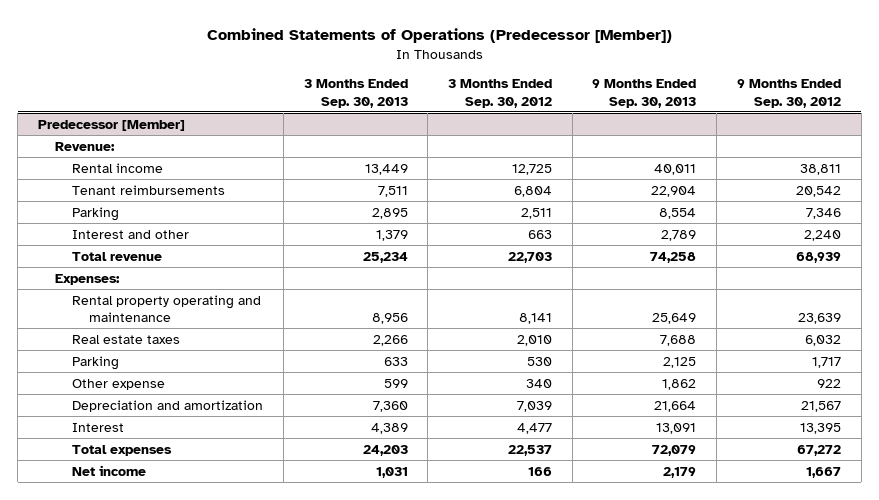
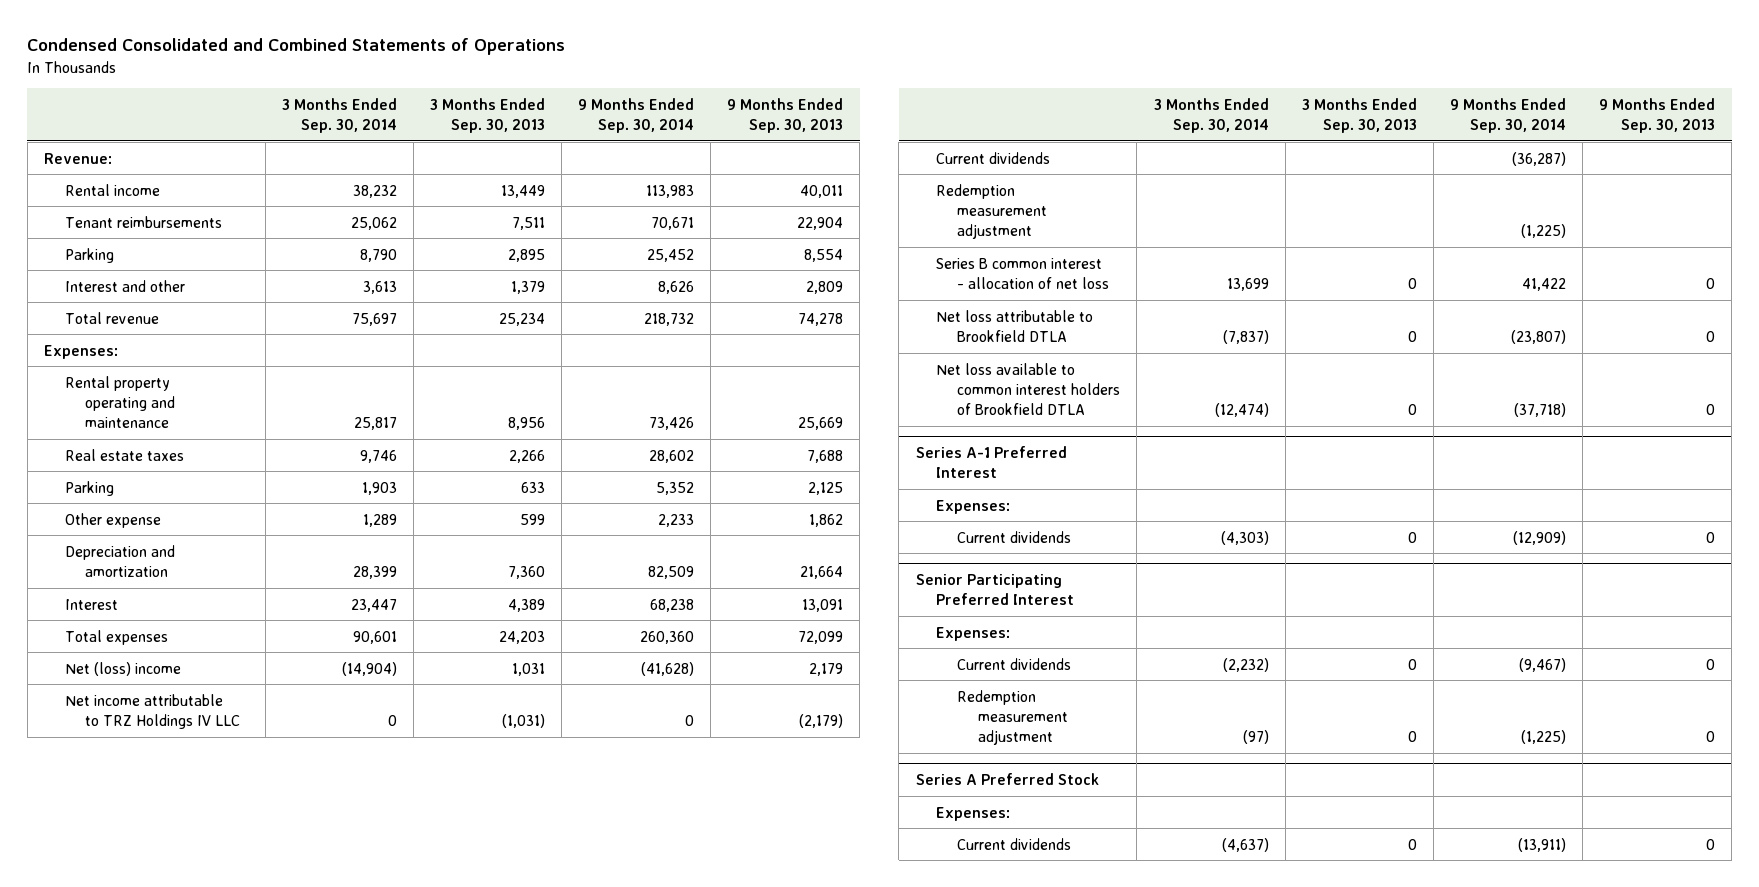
- Combined Statements of Operations (Predecessor [Member])
+ Condensed Consolidated and Combined Statements of Operations
- | 3 Months Ended Sep. 30, 2013 | 3 Months Ended Sep. 30, 2012 | 9 Months Ended Sep. 30, 2013 | 9 Months Ended Sep. 30, 2012
+ | 3 Months Ended Sep. 30, 2014 | 3 Months Ended Sep. 30, 2013 | 9 Months Ended Sep. 30, 2014 | 9 Months Ended Sep. 30, 2013
- Predecessor [Member]
- Interest and other | 1,379 | 663 | 2,789 | 2,240
- Total revenue | 25,234 | 22,703 | 74,258 | 68,939
+ Interest and other | 3,613 | 1,379 | 8,626 | 2,809
+ Total revenue | 75,697 | 25,234 | 218,732 | 74,278
- Rental property operating and maintenance | 8,956 | 8,141 | 25,649 | 23,639
+ Rental property operating and maintenance | 25,817 | 8,956 | 73,426 | 25,669
- Total expenses | 24,203 | 22,537 | 72,079 | 67,272
- Net income | 1,031 | 166 | 2,179 | 1,667
+ Total expenses | 90,601 | 24,203 | 260,360 | 72,099
+ Net (loss) income | (14,904) | 1,031 | (41,628) | 2,179
+ Net income attributable to TRZ Holdings IV LLC | 0 | (1,031) | 0 | (2,179)
+ Current dividends | | | (36,287) |
+ Redemption measurement adjustment | | | (1,225) |
+ Series B common interest - allocation of net loss | 13,699 | 0 | 41,422 | 0
+ Net loss attributable to Brookfield DTLA | (7,837) | 0 | (23,807) | 0
+ Net loss available to common interest holders of Brookfield DTLA | (12,474) | 0 | (37,718) | 0
+ Series A-1 Preferred Interest
+ Expenses:
+ Current dividends | (4,303) | 0 | (12,909) | 0
+ Senior Participating Preferred Interest
+ Expenses:
+ Current dividends | (2,232) | 0 | (9,467) | 0
+ Redemption measurement adjustment | (97) | 0 | (1,225) | 0
+ Series A Preferred Stock
+ Expenses:
+ Current dividends | (4,637) | 0 | (13,911) | 0

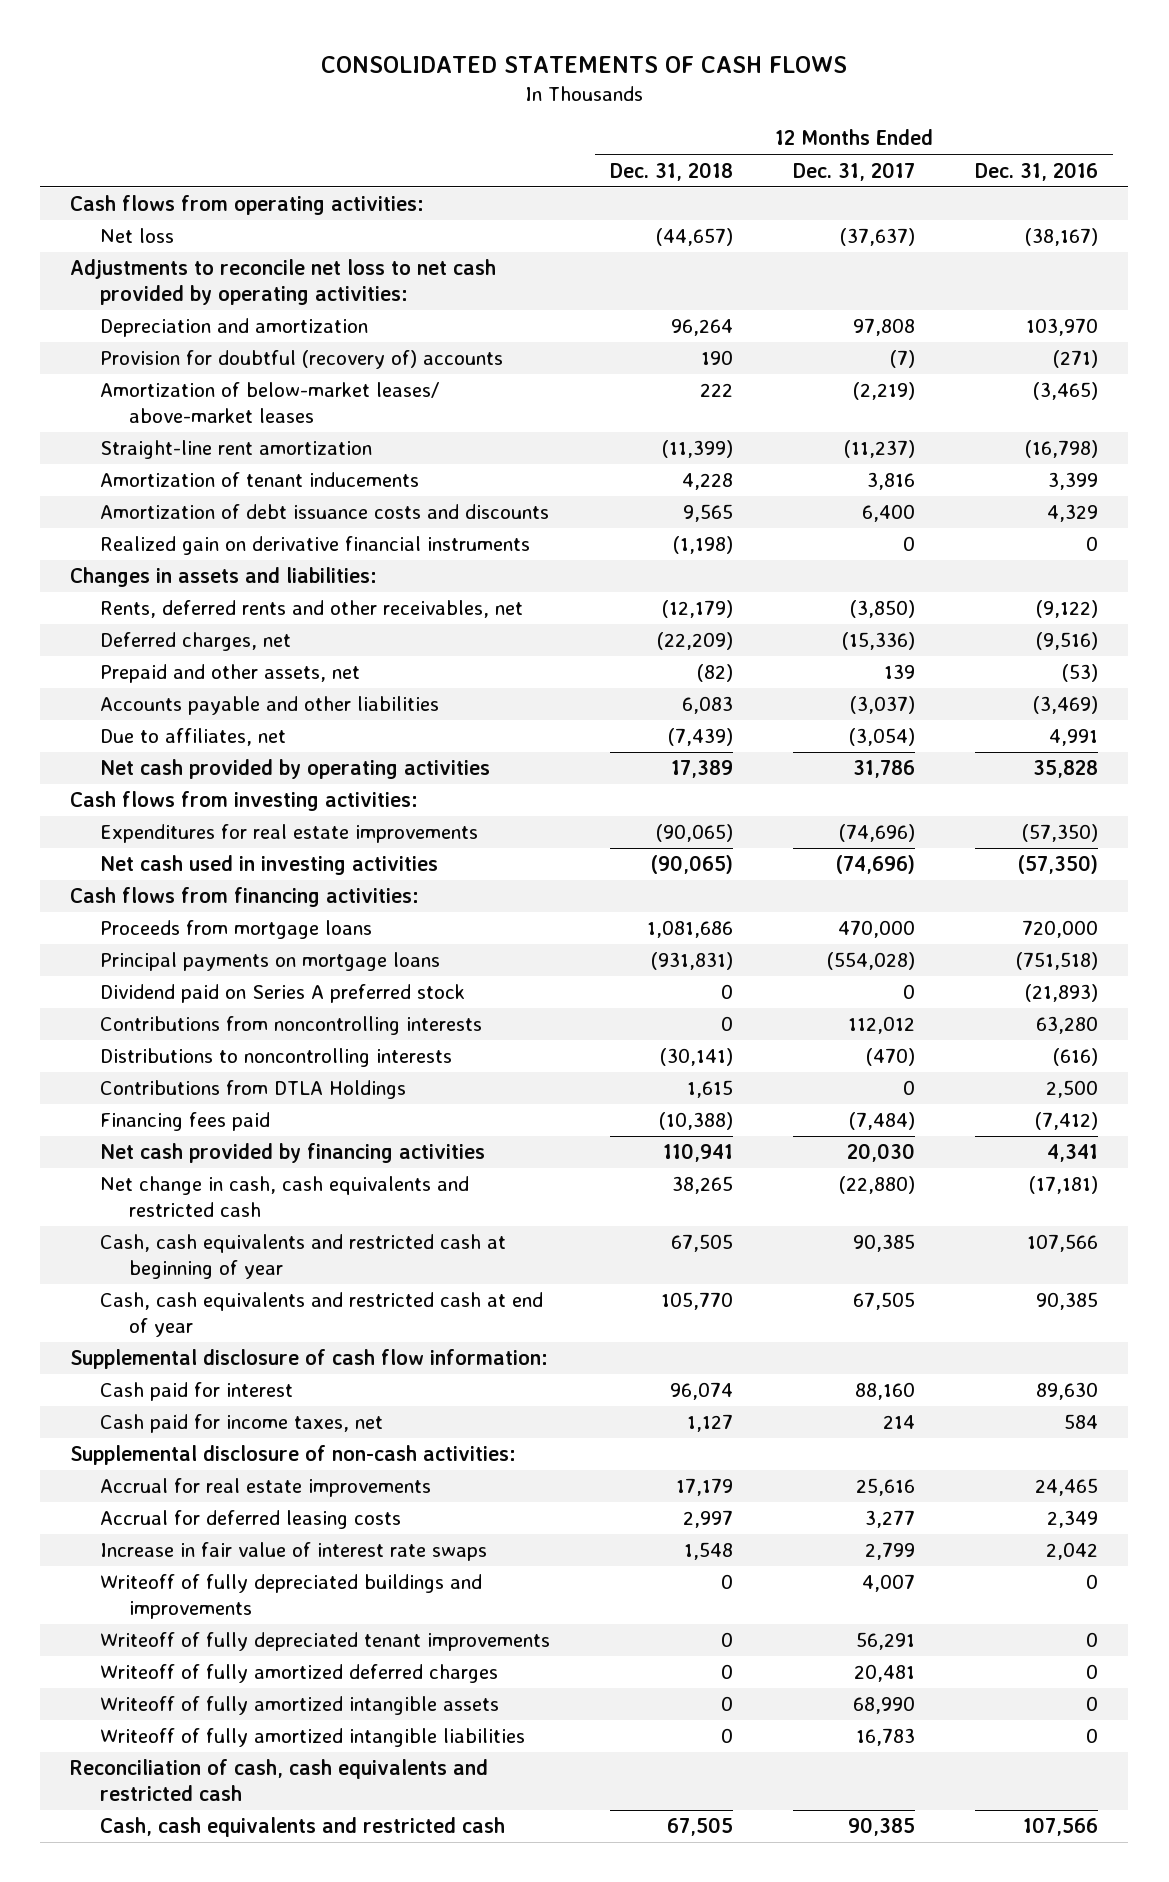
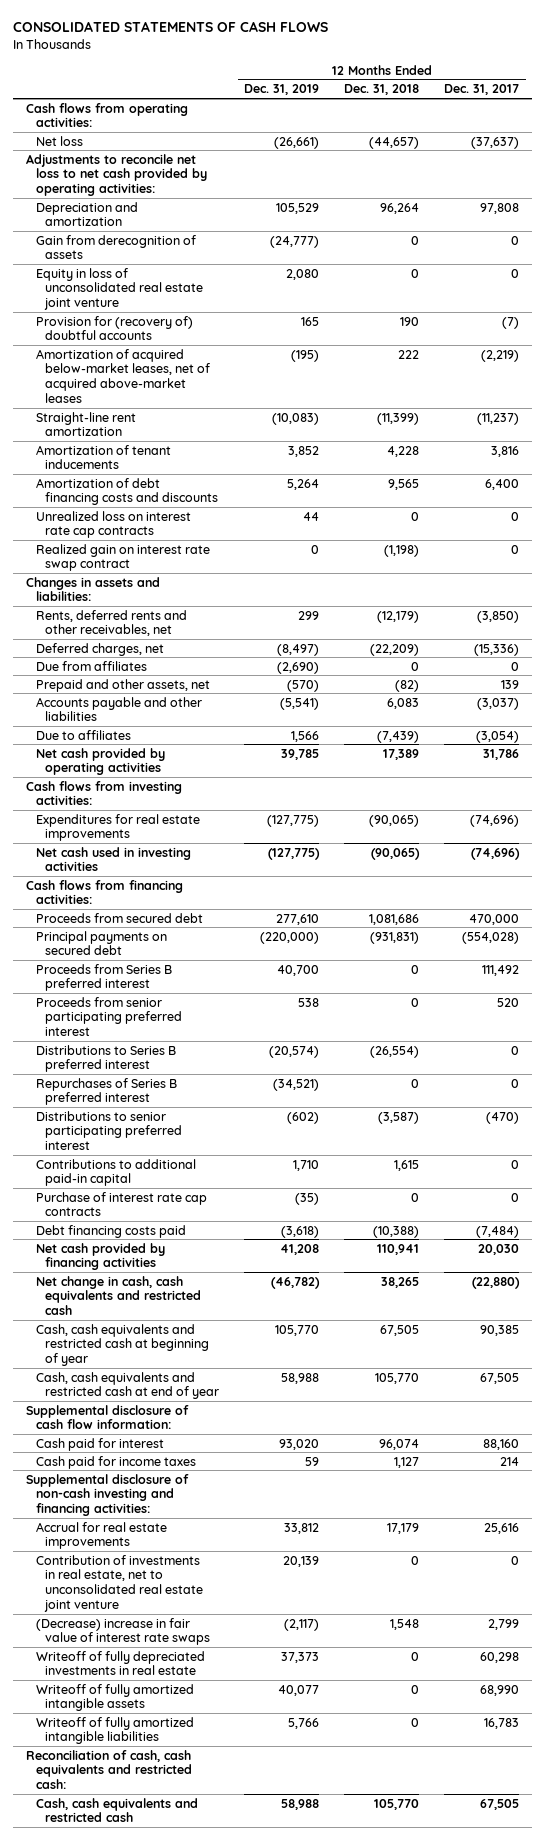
- | 12 Months Ended Dec. 31, 2018 | 12 Months Ended Dec. 31, 2017 | 12 Months Ended Dec. 31, 2016
+ | 12 Months Ended Dec. 31, 2019 | 12 Months Ended Dec. 31, 2018 | 12 Months Ended Dec. 31, 2017
- Provision for doubtful (recovery of) accounts | 190 | (7) | (271)
- Amortization of below-market leases/ above-market leases | 222 | (2,219) | (3,465)
+ Gain from derecognition of assets | (24,777) | 0 | 0
+ Equity in loss of unconsolidated real estate joint venture | 2,080 | 0 | 0
+ Provision for (recovery of) doubtful accounts | 165 | 190 | (7)
+ Amortization of acquired below-market leases, net of acquired above-market leases | (195) | 222 | (2,219)
- Amortization of debt issuance costs and discounts | 9,565 | 6,400 | 4,329
- Realized gain on derivative financial instruments | (1,198) | 0 | 0
+ Amortization of debt financing costs and discounts | 5,264 | 9,565 | 6,400
+ Unrealized loss on interest rate cap contracts | 44 | 0 | 0
+ Realized gain on interest rate swap contract | 0 | (1,198) | 0
+ Due from affiliates | (2,690) | 0 | 0
- Due to affiliates, net | (7,439) | (3,054) | 4,991
+ Due to affiliates | 1,566 | (7,439) | (3,054)
- Proceeds from mortgage loans | 1,081,686 | 470,000 | 720,000
- Principal payments on mortgage loans | (931,831) | (554,028) | (751,518)
- Dividend paid on Series A preferred stock | 0 | 0 | (21,893)
- Contributions from noncontrolling interests | 0 | 112,012 | 63,280
- Distributions to noncontrolling interests | (30,141) | (470) | (616)
- Contributions from DTLA Holdings | 1,615 | 0 | 2,500
- Financing fees paid | (10,388) | (7,484) | (7,412)
+ Proceeds from secured debt | 277,610 | 1,081,686 | 470,000
+ Principal payments on secured debt | (220,000) | (931,831) | (554,028)
+ Proceeds from Series B preferred interest | 40,700 | 0 | 111,492
+ Proceeds from senior participating preferred interest | 538 | 0 | 520
+ Distributions to Series B preferred interest | (20,574) | (26,554) | 0
+ Repurchases of Series B preferred interest | (34,521) | 0 | 0
+ Distributions to senior participating preferred interest | (602) | (3,587) | (470)
+ Contributions to additional paid-in capital | 1,710 | 1,615 | 0
+ Purchase of interest rate cap contracts | (35) | 0 | 0
+ Debt financing costs paid | (3,618) | (10,388) | (7,484)
- Cash paid for income taxes, net | 1,127 | 214 | 584
- Supplemental disclosure of non-cash activities:
+ Cash paid for income taxes | 59 | 1,127 | 214
+ Supplemental disclosure of non-cash investing and financing activities:
- Accrual for deferred leasing costs | 2,997 | 3,277 | 2,349
- Increase in fair value of interest rate swaps | 1,548 | 2,799 | 2,042
- Writeoff of fully depreciated buildings and improvements | 0 | 4,007 | 0
- Writeoff of fully depreciated tenant improvements | 0 | 56,291 | 0
- Writeoff of fully amortized deferred charges | 0 | 20,481 | 0
+ Contribution of investments in real estate, net to unconsolidated real estate joint venture | 20,139 | 0 | 0
+ (Decrease) increase in fair value of interest rate swaps | (2,117) | 1,548 | 2,799
+ Writeoff of fully depreciated investments in real estate | 37,373 | 0 | 60,298
- Reconciliation of cash, cash equivalents and restricted cash
- Cash, cash equivalents and restricted cash | 67,505 | 90,385 | 107,566
+ Reconciliation of cash, cash equivalents and restricted cash:
+ Cash, cash equivalents and restricted cash | 58,988 | 105,770 | 67,505

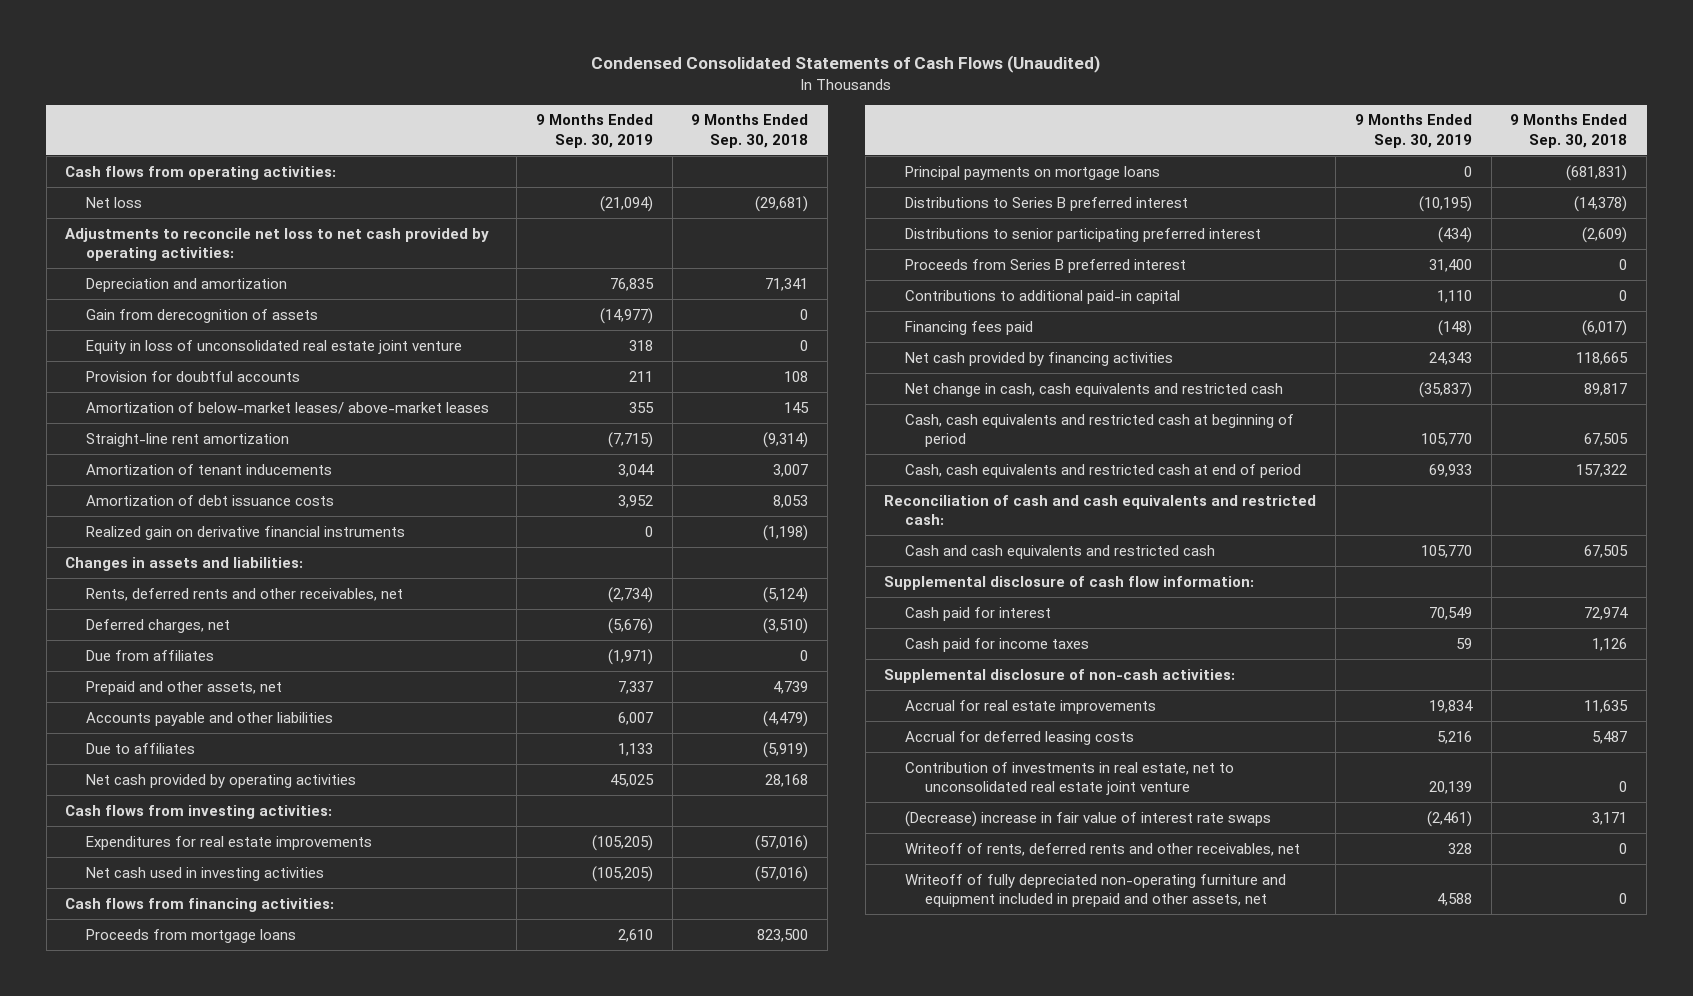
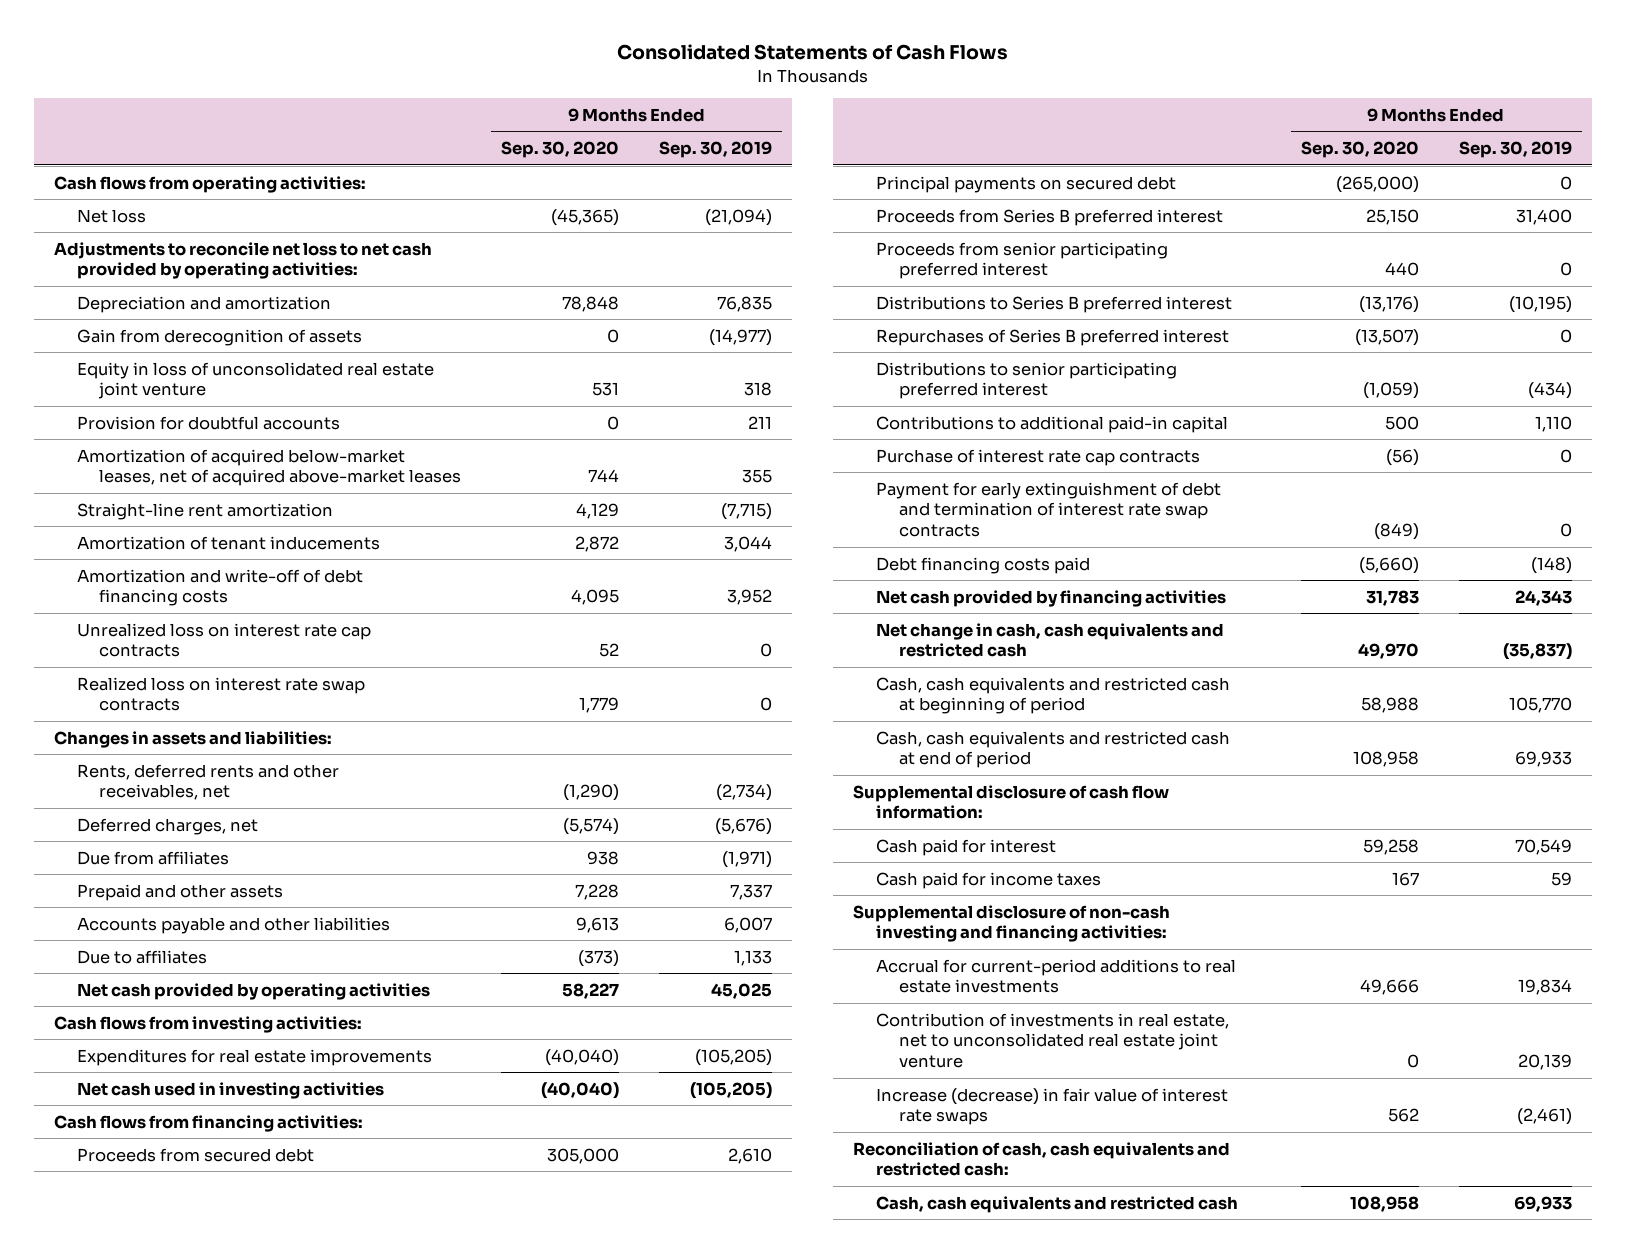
- Condensed Consolidated Statements of Cash Flows (Unaudited)
+ Consolidated Statements of Cash Flows
- | 9 Months Ended Sep. 30, 2019 | 9 Months Ended Sep. 30, 2018
+ | 9 Months Ended Sep. 30, 2020 | 9 Months Ended Sep. 30, 2019
- Amortization of below-market leases/ above-market leases | 355 | 145
+ Amortization of acquired below-market leases, net of acquired above-market leases | 744 | 355
- Amortization of debt issuance costs | 3,952 | 8,053
- Realized gain on derivative financial instruments | 0 | (1,198)
+ Amortization and write-off of debt financing costs | 4,095 | 3,952
+ Unrealized loss on interest rate cap contracts | 52 | 0
+ Realized loss on interest rate swap contracts | 1,779 | 0
- Prepaid and other assets, net | 7,337 | 4,739
+ Prepaid and other assets | 7,228 | 7,337
- Proceeds from mortgage loans | 2,610 | 823,500
- Principal payments on mortgage loans | 0 | (681,831)
+ Proceeds from secured debt | 305,000 | 2,610
+ Principal payments on secured debt | (265,000) | 0
moved up: Proceeds from Series B preferred interest | 25,150 | 31,400
+ Proceeds from senior participating preferred interest | 440 | 0
+ Repurchases of Series B preferred interest | (13,507) | 0
- Financing fees paid | (148) | (6,017)
+ Purchase of interest rate cap contracts | (56) | 0
+ Payment for early extinguishment of debt and termination of interest rate swap contracts | (849) | 0
+ Debt financing costs paid | (5,660) | (148)
- Reconciliation of cash and cash equivalents and restricted cash:
- Cash and cash equivalents and restricted cash | 105,770 | 67,505
- Supplemental disclosure of non-cash activities:
- Accrual for real estate improvements | 19,834 | 11,635
- Accrual for deferred leasing costs | 5,216 | 5,487
+ Supplemental disclosure of non-cash investing and financing activities:
+ Accrual for current-period additions to real estate investments | 49,666 | 19,834
- (Decrease) increase in fair value of interest rate swaps | (2,461) | 3,171
- Writeoff of rents, deferred rents and other receivables, net | 328 | 0
- Writeoff of fully depreciated non-operating furniture and equipment included in prepaid and other assets, net | 4,588 | 0
+ Increase (decrease) in fair value of interest rate swaps | 562 | (2,461)
+ Reconciliation of cash, cash equivalents and restricted cash:
+ Cash, cash equivalents and restricted cash | 108,958 | 69,933

